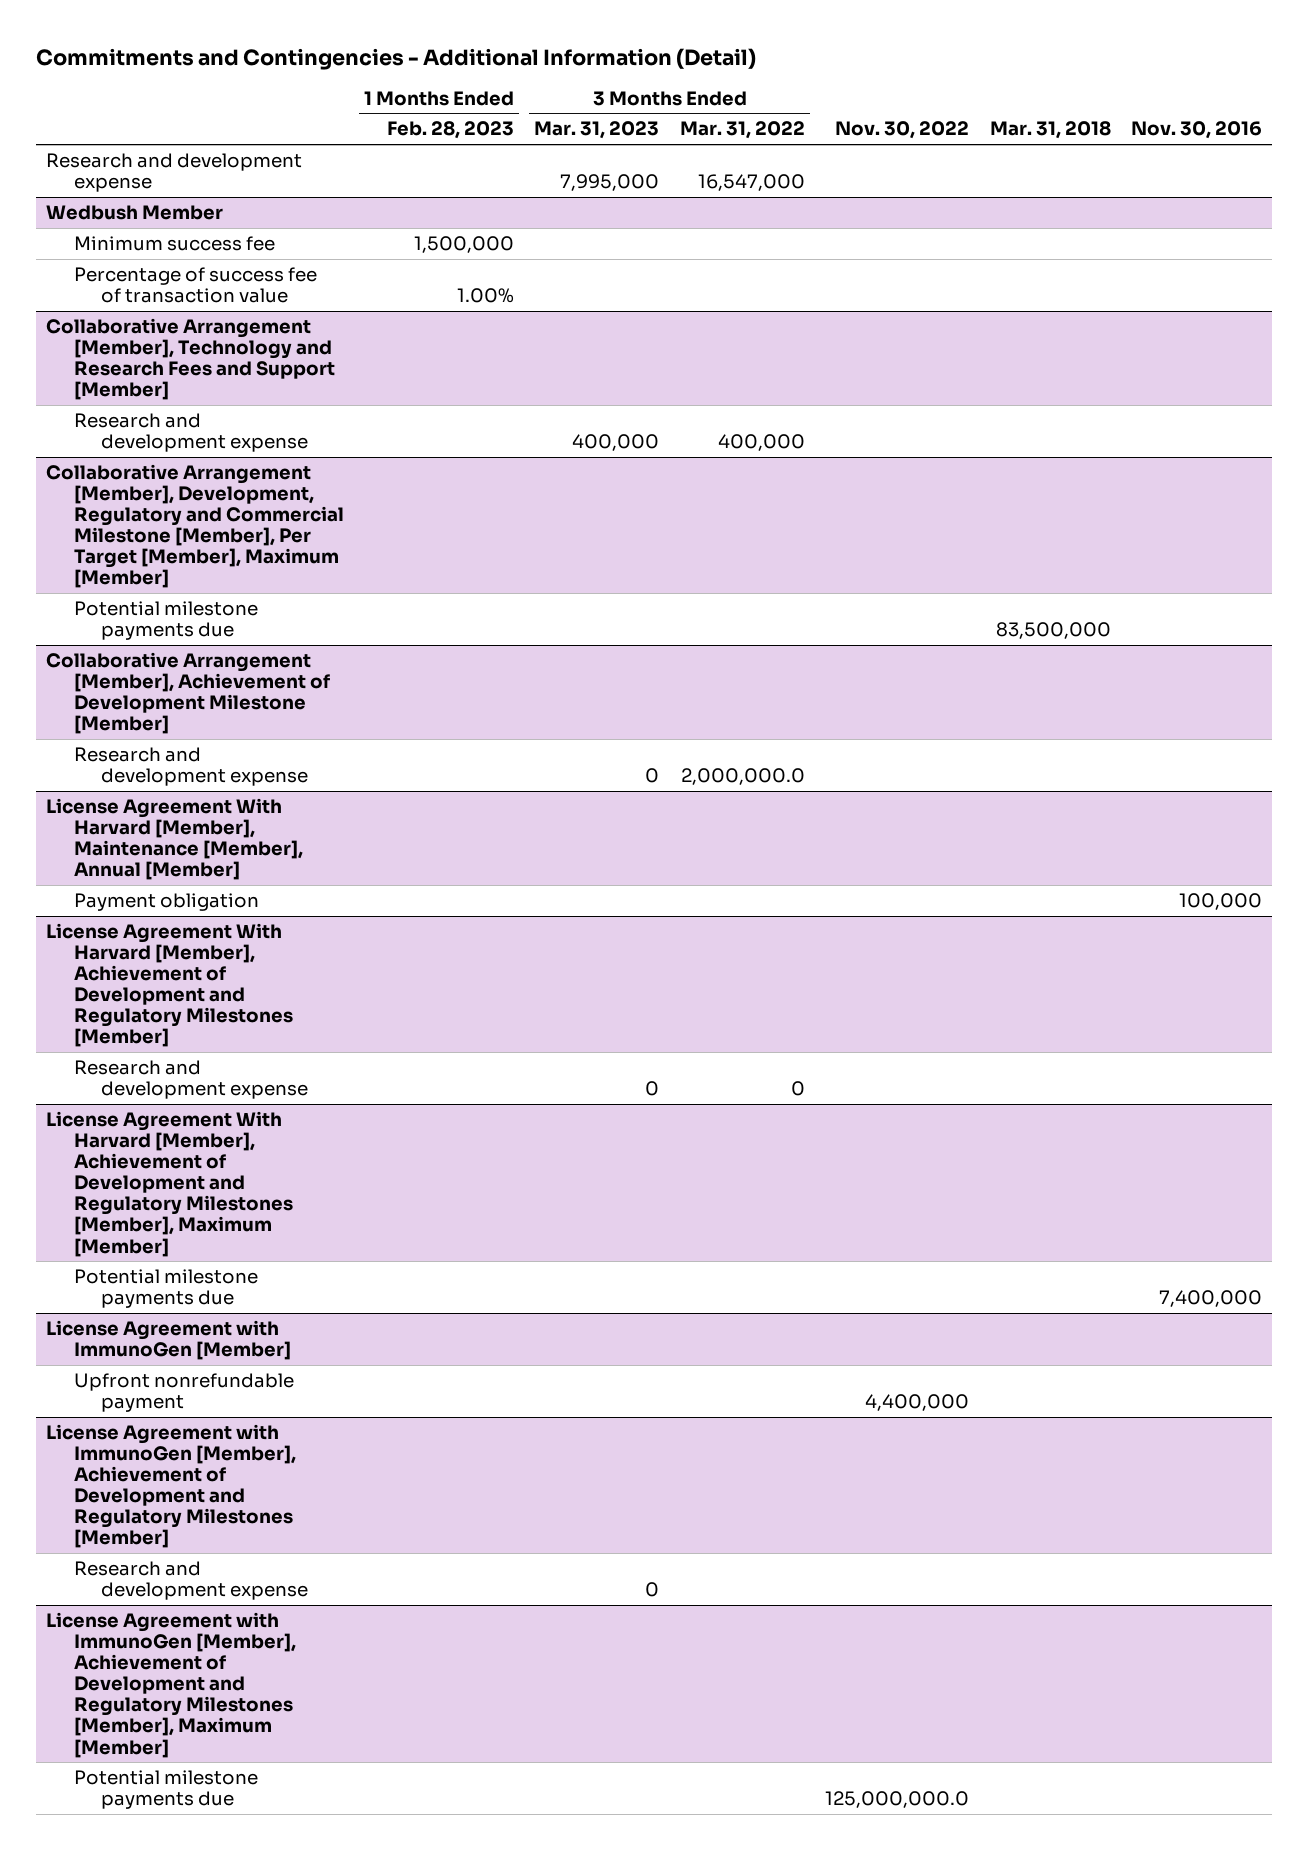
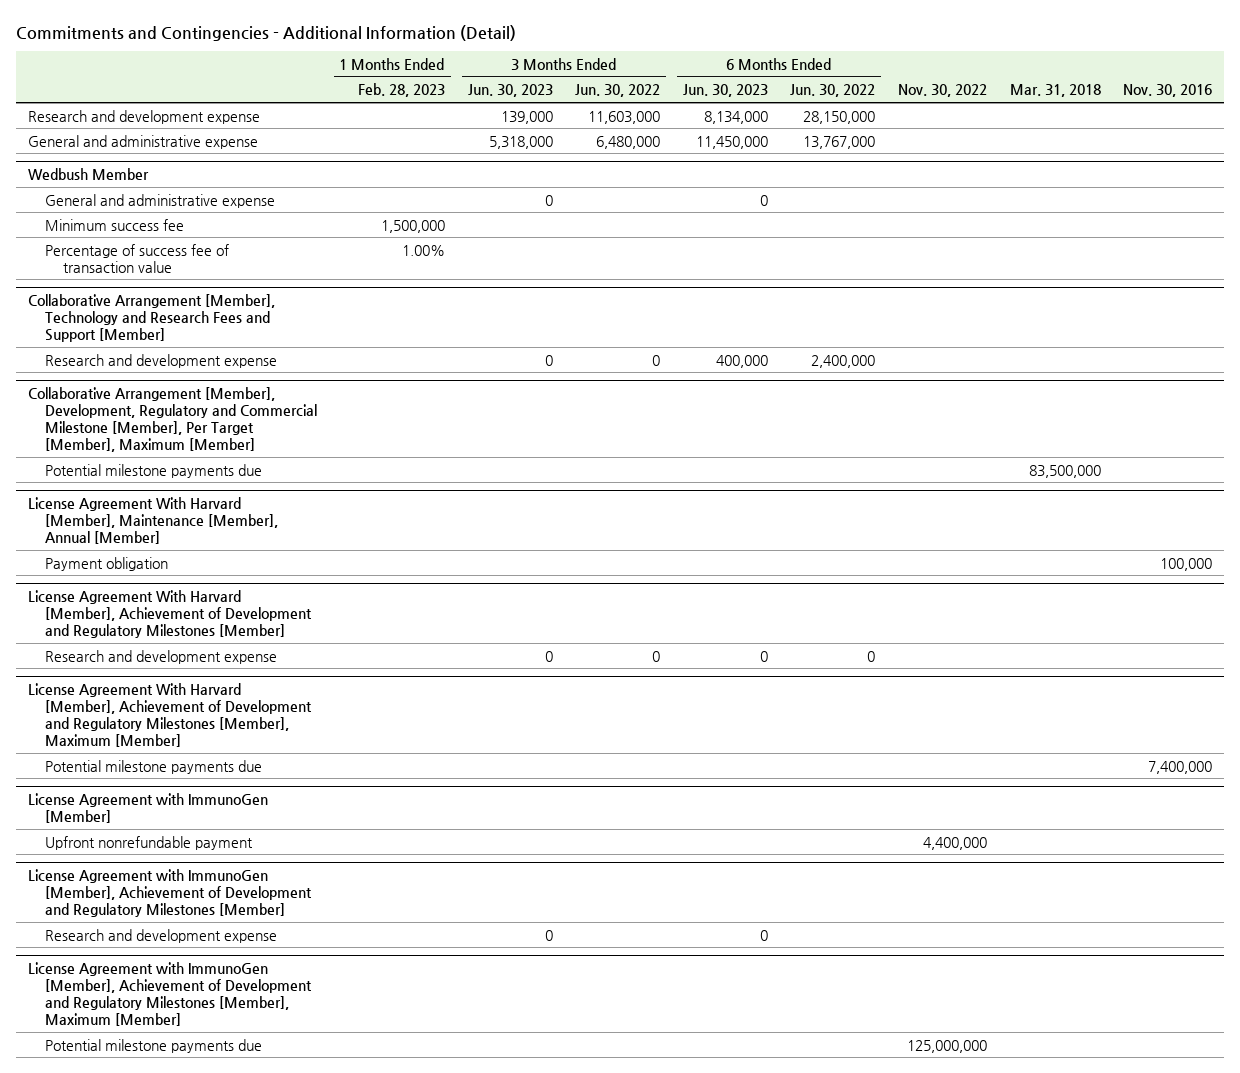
- | 1 Months Ended Feb. 28, 2023 | 3 Months Ended Mar. 31, 2023 | 3 Months Ended Mar. 31, 2022 | Nov. 30, 2022 | Mar. 31, 2018 | Nov. 30, 2016
+ | 1 Months Ended Feb. 28, 2023 | 3 Months Ended Jun. 30, 2023 | 3 Months Ended Jun. 30, 2022 | 6 Months Ended Jun. 30, 2023 | 6 Months Ended Jun. 30, 2022 | Nov. 30, 2022 | Mar. 31, 2018 | Nov. 30, 2016
+ General and administrative expense | | 5,318,000 | 6,480,000 | 11,450,000 | 13,767,000 | | |
@ Wedbush Member
+ General and administrative expense | | 0 | | 0 | | | |
- Collaborative Arrangement [Member], Achievement of Development Milestone [Member]
- Research and development expense | | 0 | 2,000,000.0 | | |
@ License Agreement with ImmunoGen [Member], Achievement of Development and Regulatory Milestones [Member], Maximum [Member]
- Potential milestone payments due | | | | 125,000,000.0 | |
+ Potential milestone payments due | | | | | | 125,000,000 | |

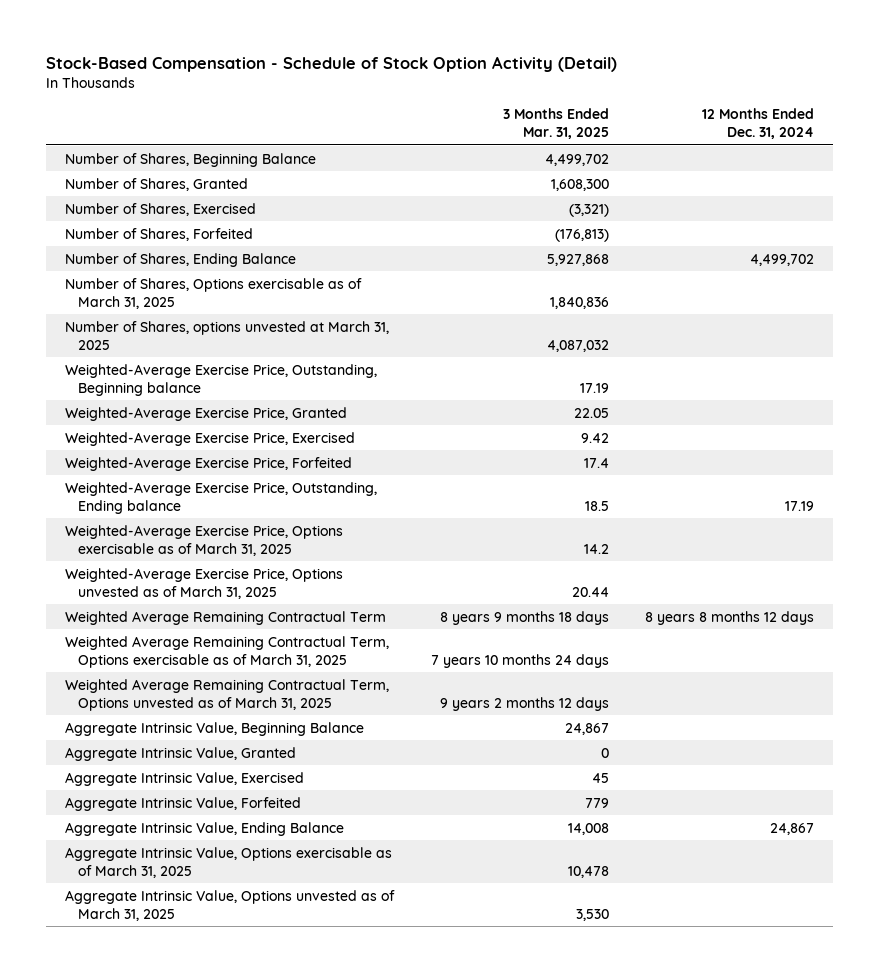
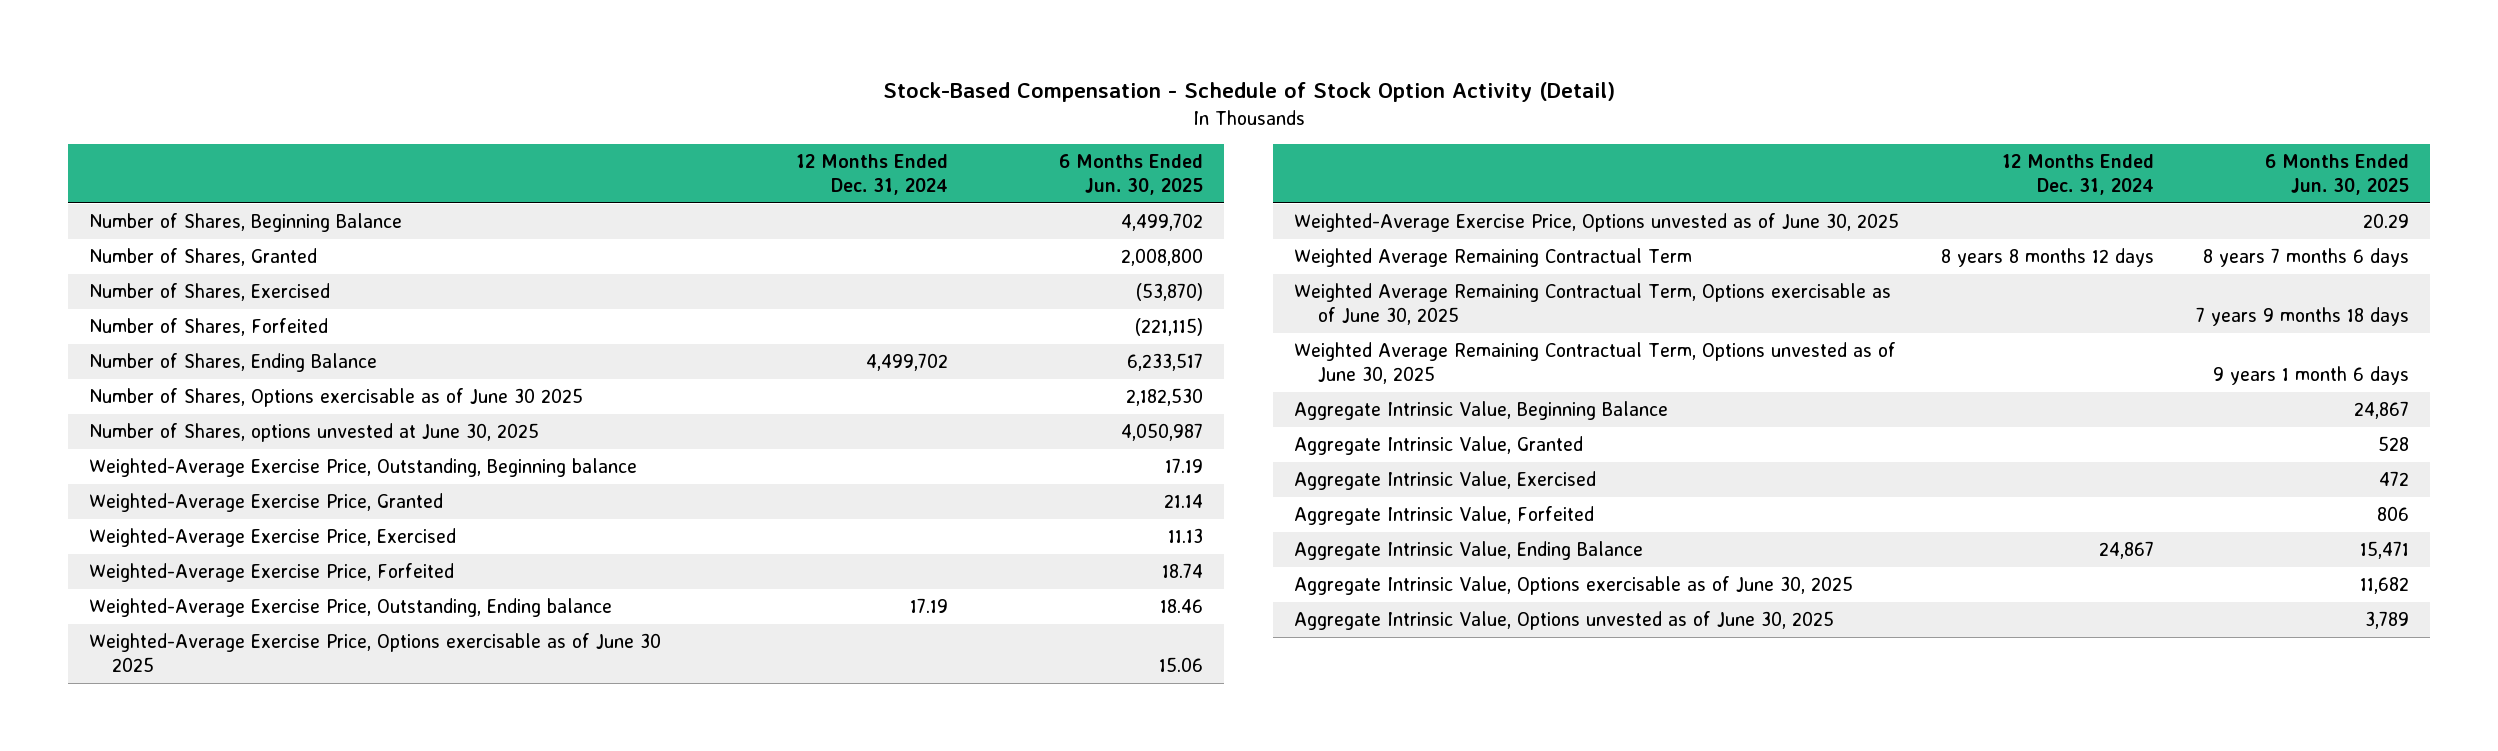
- | 3 Months Ended Mar. 31, 2025 | 12 Months Ended Dec. 31, 2024
+ | 12 Months Ended Dec. 31, 2024 | 6 Months Ended Jun. 30, 2025
- Number of Shares, Options exercisable as of March 31, 2025 | 1,840,836 |
- Number of Shares, options unvested at March 31, 2025 | 4,087,032 |
+ Number of Shares, Options exercisable as of June 30 2025 | | 2,182,530
+ Number of Shares, options unvested at June 30, 2025 | | 4,050,987
- Weighted-Average Exercise Price, Options exercisable as of March 31, 2025 | 14.2 |
- Weighted-Average Exercise Price, Options unvested as of March 31, 2025 | 20.44 |
+ Weighted-Average Exercise Price, Options exercisable as of June 30 2025 | | 15.06
+ Weighted-Average Exercise Price, Options unvested as of June 30, 2025 | | 20.29
- Weighted Average Remaining Contractual Term, Options exercisable as of March 31, 2025 | 7 years 10 months 24 days |
- Weighted Average Remaining Contractual Term, Options unvested as of March 31, 2025 | 9 years 2 months 12 days |
+ Weighted Average Remaining Contractual Term, Options exercisable as of June 30, 2025 | | 7 years 9 months 18 days
+ Weighted Average Remaining Contractual Term, Options unvested as of June 30, 2025 | | 9 years 1 month 6 days
- Aggregate Intrinsic Value, Options exercisable as of March 31, 2025 | 10,478 |
- Aggregate Intrinsic Value, Options unvested as of March 31, 2025 | 3,530 |
+ Aggregate Intrinsic Value, Options exercisable as of June 30, 2025 | | 11,682
+ Aggregate Intrinsic Value, Options unvested as of June 30, 2025 | | 3,789

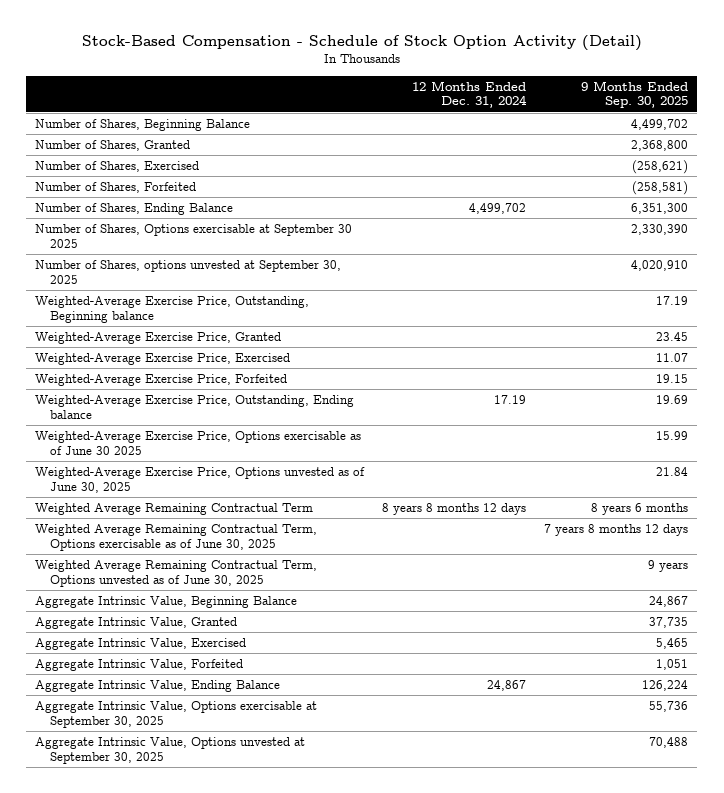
- | 12 Months Ended Dec. 31, 2024 | 6 Months Ended Jun. 30, 2025
+ | 12 Months Ended Dec. 31, 2024 | 9 Months Ended Sep. 30, 2025
- Number of Shares, Options exercisable as of June 30 2025 | | 2,182,530
- Number of Shares, options unvested at June 30, 2025 | | 4,050,987
+ Number of Shares, Options exercisable at September 30 2025 | | 2,330,390
+ Number of Shares, options unvested at September 30, 2025 | | 4,020,910
- Aggregate Intrinsic Value, Options exercisable as of June 30, 2025 | | 11,682
- Aggregate Intrinsic Value, Options unvested as of June 30, 2025 | | 3,789
+ Aggregate Intrinsic Value, Options exercisable at September 30, 2025 | | 55,736
+ Aggregate Intrinsic Value, Options unvested at September 30, 2025 | | 70,488

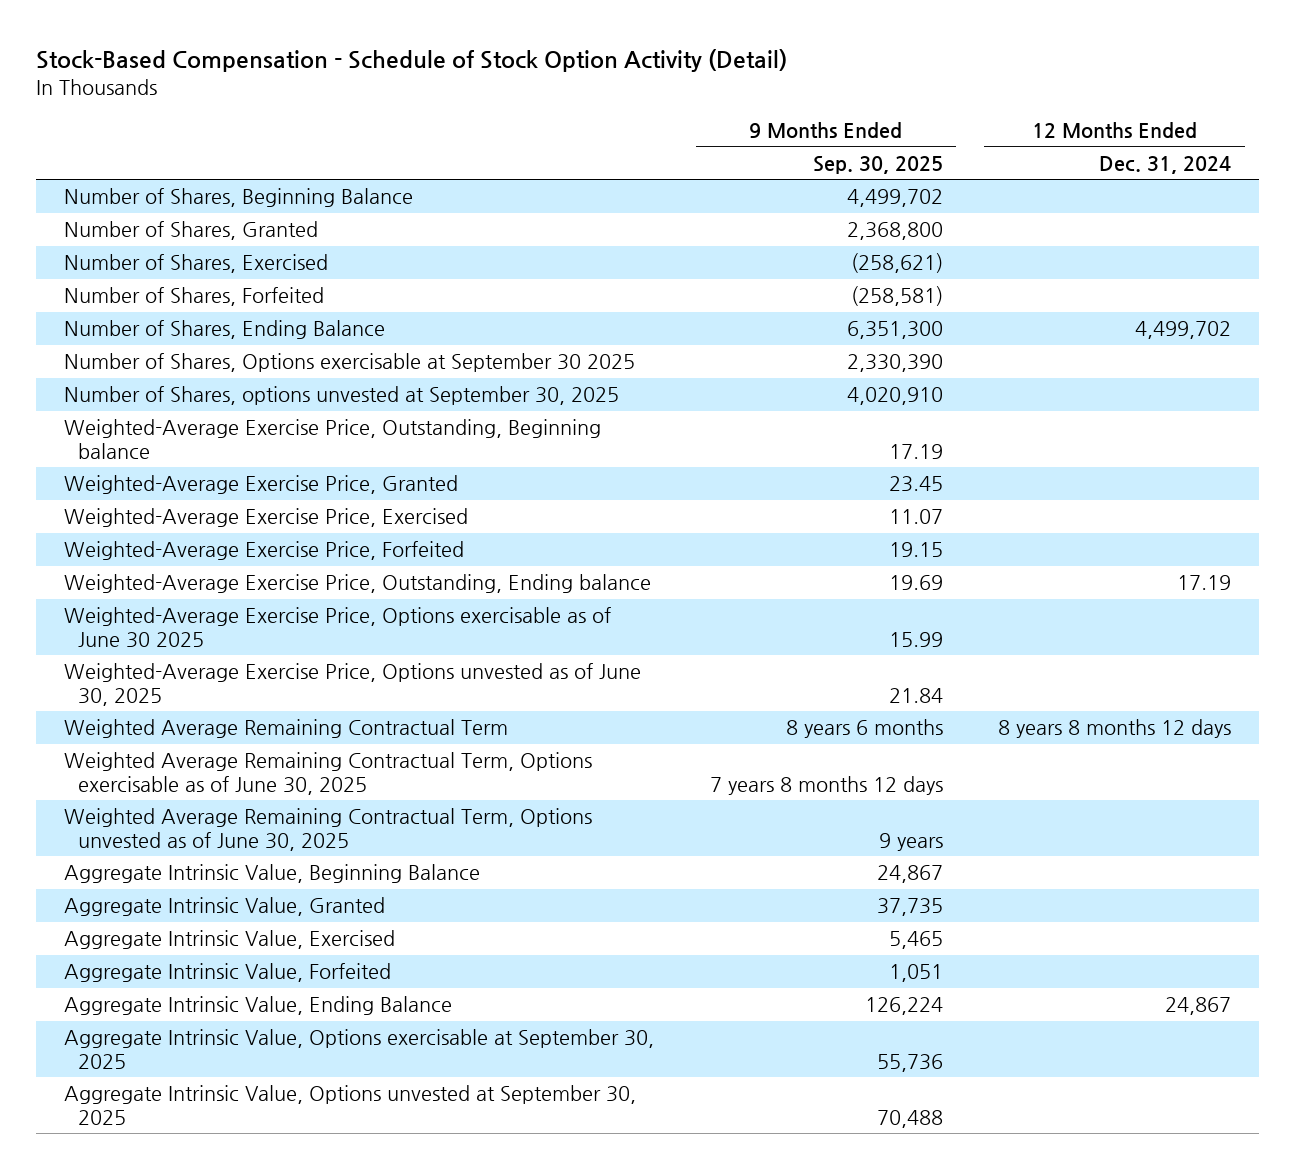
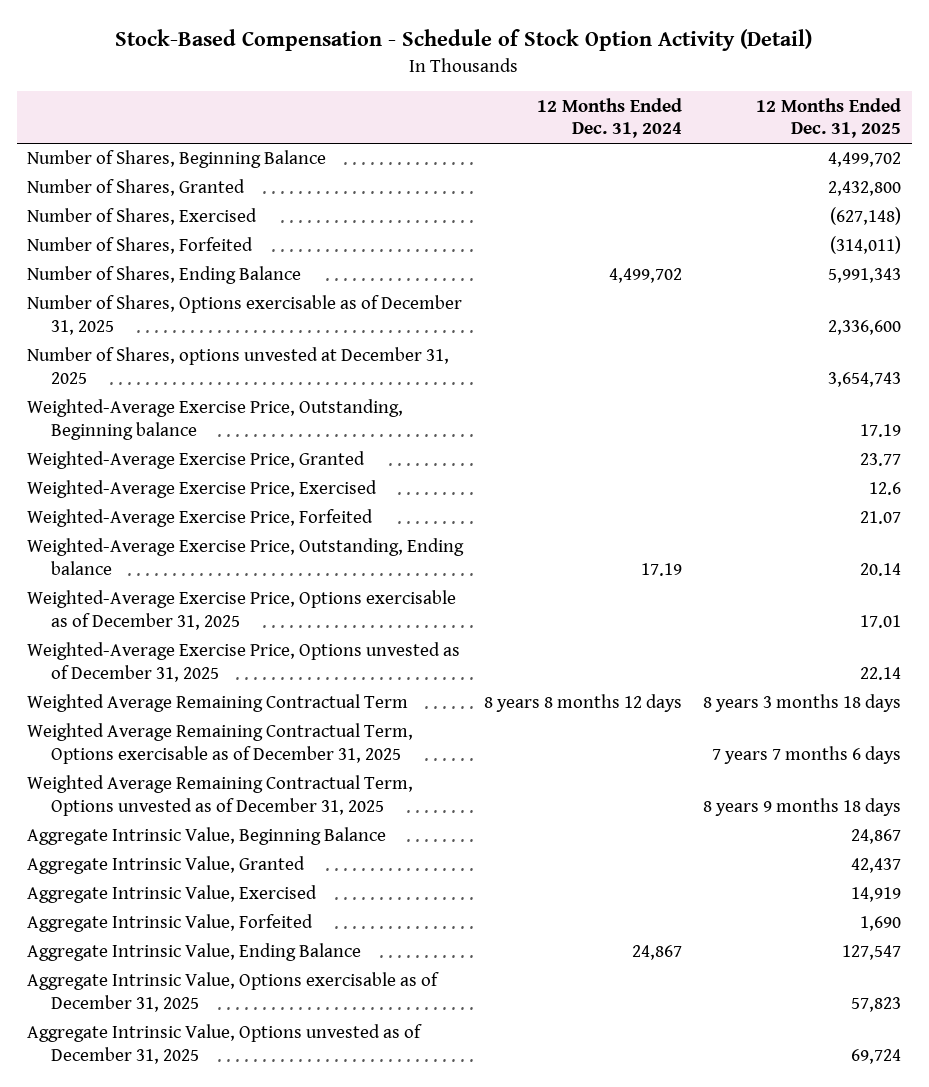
- | 9 Months Ended Sep. 30, 2025 | 12 Months Ended Dec. 31, 2024
+ | 12 Months Ended Dec. 31, 2024 | 12 Months Ended Dec. 31, 2025
- Number of Shares, Options exercisable at September 30 2025 | 2,330,390 |
- Number of Shares, options unvested at September 30, 2025 | 4,020,910 |
+ Number of Shares, Options exercisable as of December 31, 2025 | | 2,336,600
+ Number of Shares, options unvested at December 31, 2025 | | 3,654,743
- Weighted-Average Exercise Price, Options exercisable as of June 30 2025 | 15.99 |
- Weighted-Average Exercise Price, Options unvested as of June 30, 2025 | 21.84 |
+ Weighted-Average Exercise Price, Options exercisable as of December 31, 2025 | | 17.01
+ Weighted-Average Exercise Price, Options unvested as of December 31, 2025 | | 22.14
- Weighted Average Remaining Contractual Term, Options exercisable as of June 30, 2025 | 7 years 8 months 12 days |
- Weighted Average Remaining Contractual Term, Options unvested as of June 30, 2025 | 9 years |
+ Weighted Average Remaining Contractual Term, Options exercisable as of December 31, 2025 | | 7 years 7 months 6 days
+ Weighted Average Remaining Contractual Term, Options unvested as of December 31, 2025 | | 8 years 9 months 18 days
- Aggregate Intrinsic Value, Options exercisable at September 30, 2025 | 55,736 |
- Aggregate Intrinsic Value, Options unvested at September 30, 2025 | 70,488 |
+ Aggregate Intrinsic Value, Options exercisable as of December 31, 2025 | | 57,823
+ Aggregate Intrinsic Value, Options unvested as of December 31, 2025 | | 69,724

